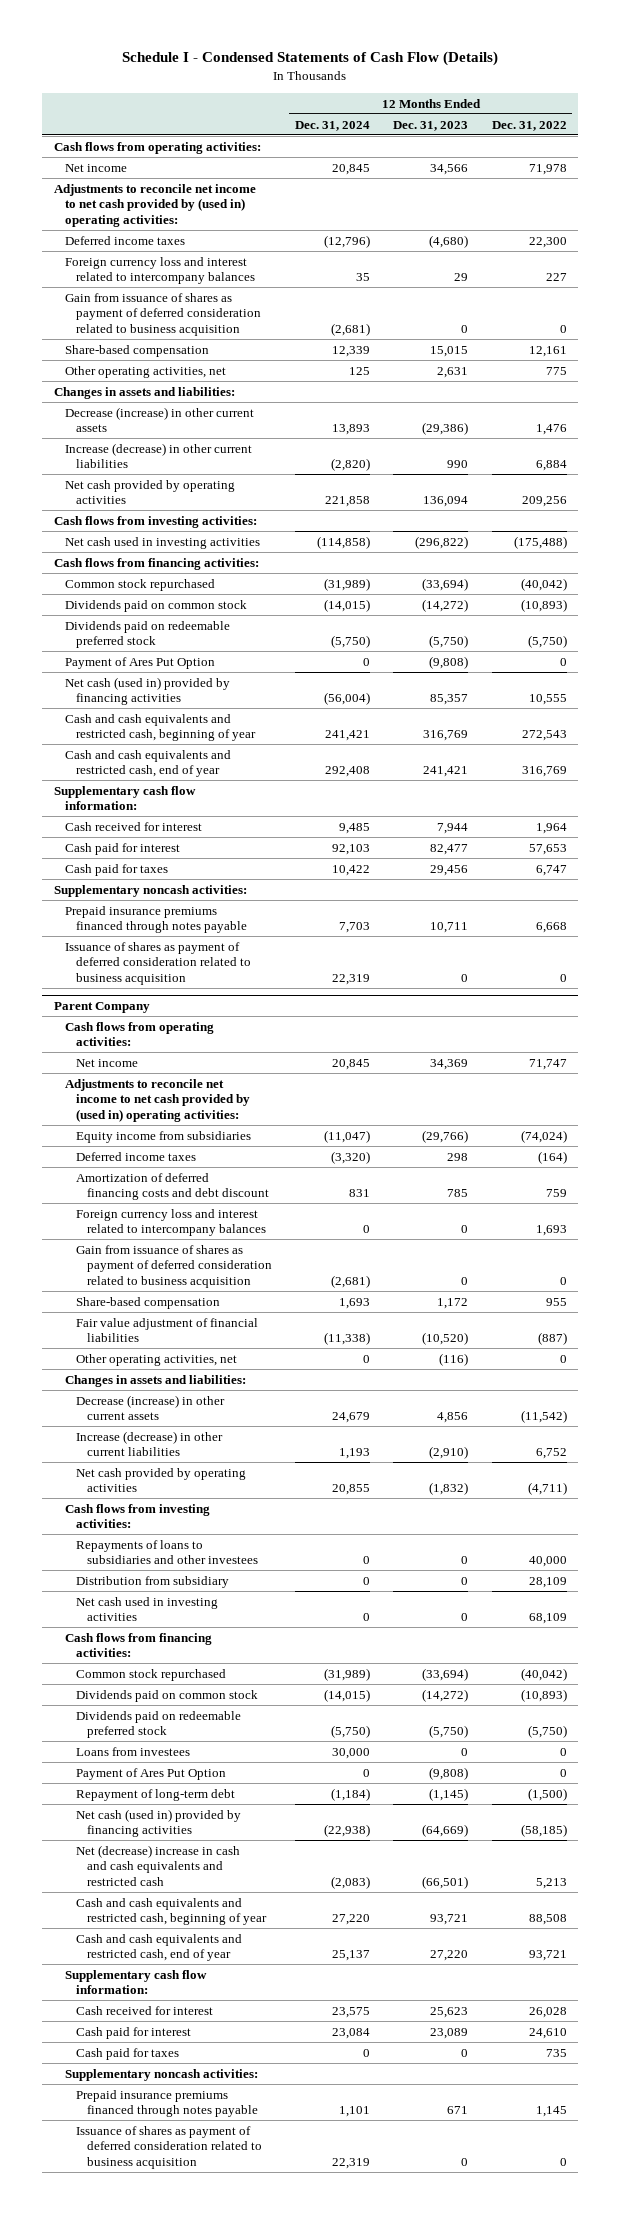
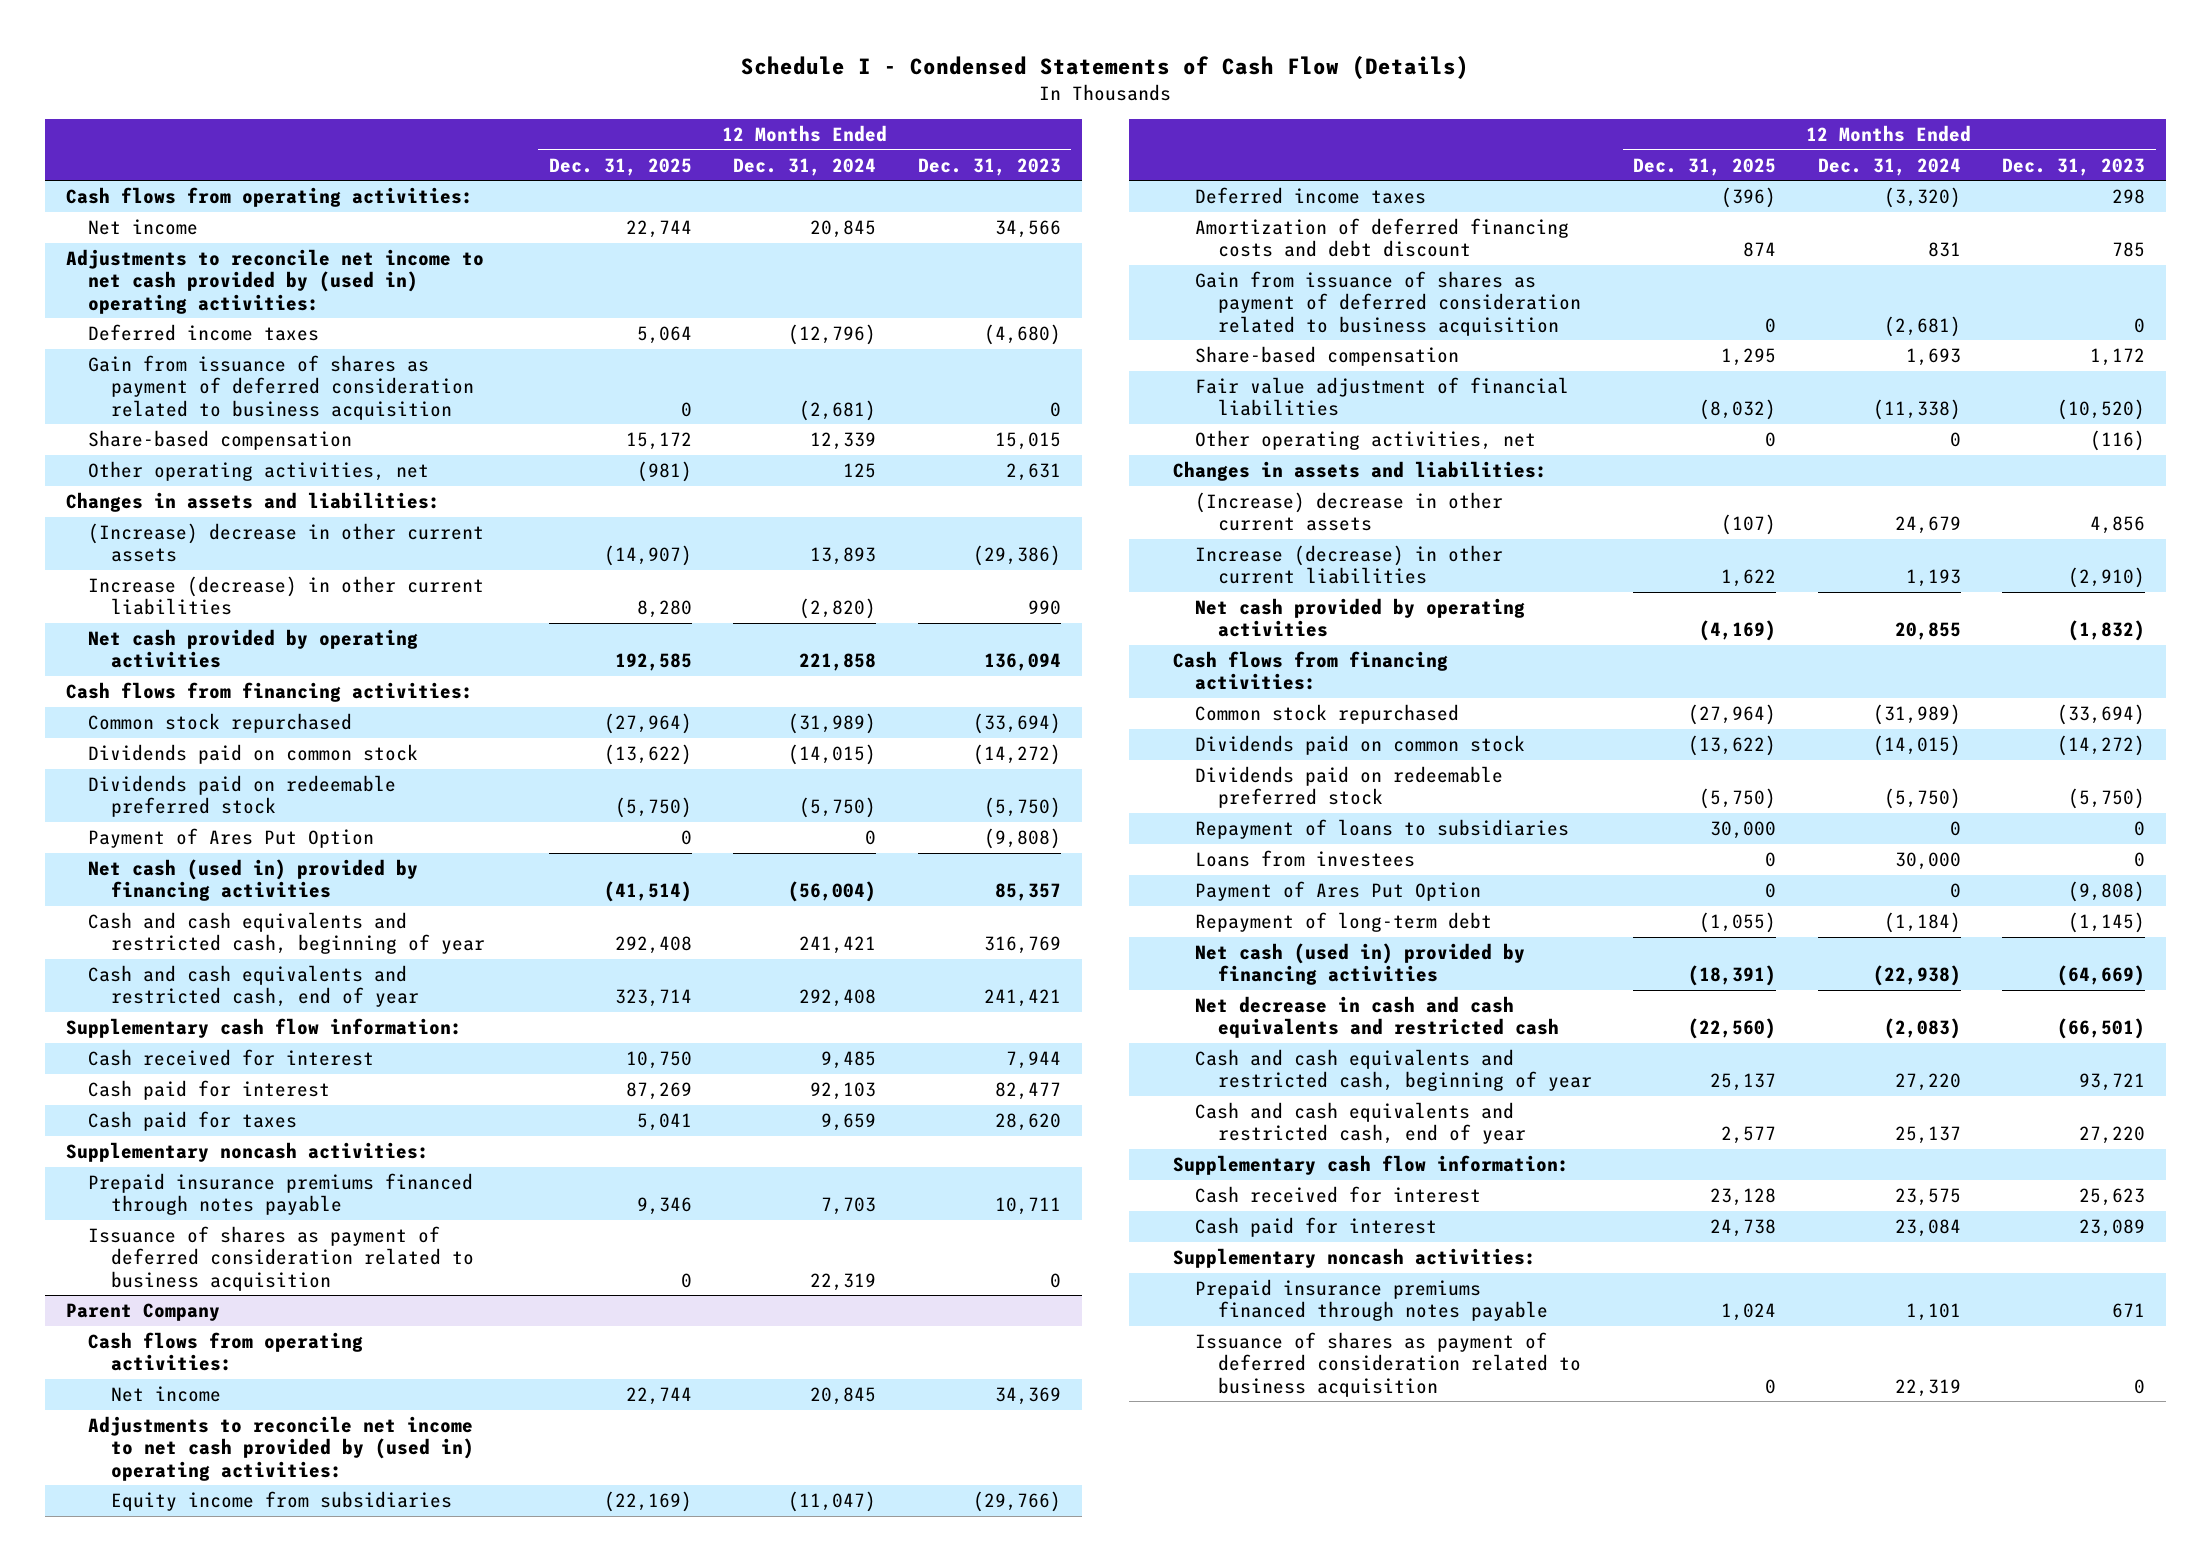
- | 12 Months Ended Dec. 31, 2024 | 12 Months Ended Dec. 31, 2023 | 12 Months Ended Dec. 31, 2022
+ | 12 Months Ended Dec. 31, 2025 | 12 Months Ended Dec. 31, 2024 | 12 Months Ended Dec. 31, 2023
- Foreign currency loss and interest related to intercompany balances | 35 | 29 | 227
- Decrease (increase) in other current assets | 13,893 | (29,386) | 1,476
+ (Increase) decrease in other current assets | (14,907) | 13,893 | (29,386)
- Cash flows from investing activities:
- Net cash used in investing activities | (114,858) | (296,822) | (175,488)
- Cash paid for taxes | 10,422 | 29,456 | 6,747
+ Cash paid for taxes | 5,041 | 9,659 | 28,620
@ Parent Company
- Foreign currency loss and interest related to intercompany balances | 0 | 0 | 1,693
- Decrease (increase) in other current assets | 24,679 | 4,856 | (11,542)
+ (Increase) decrease in other current assets | (107) | 24,679 | 4,856
- Cash flows from investing activities:
- Repayments of loans to subsidiaries and other investees | 0 | 0 | 40,000
- Distribution from subsidiary | 0 | 0 | 28,109
- Net cash used in investing activities | 0 | 0 | 68,109
+ Repayment of loans to subsidiaries | 30,000 | 0 | 0
- Net (decrease) increase in cash and cash equivalents and restricted cash | (2,083) | (66,501) | 5,213
+ Net decrease in cash and cash equivalents and restricted cash | (22,560) | (2,083) | (66,501)
- Cash paid for taxes | 0 | 0 | 735

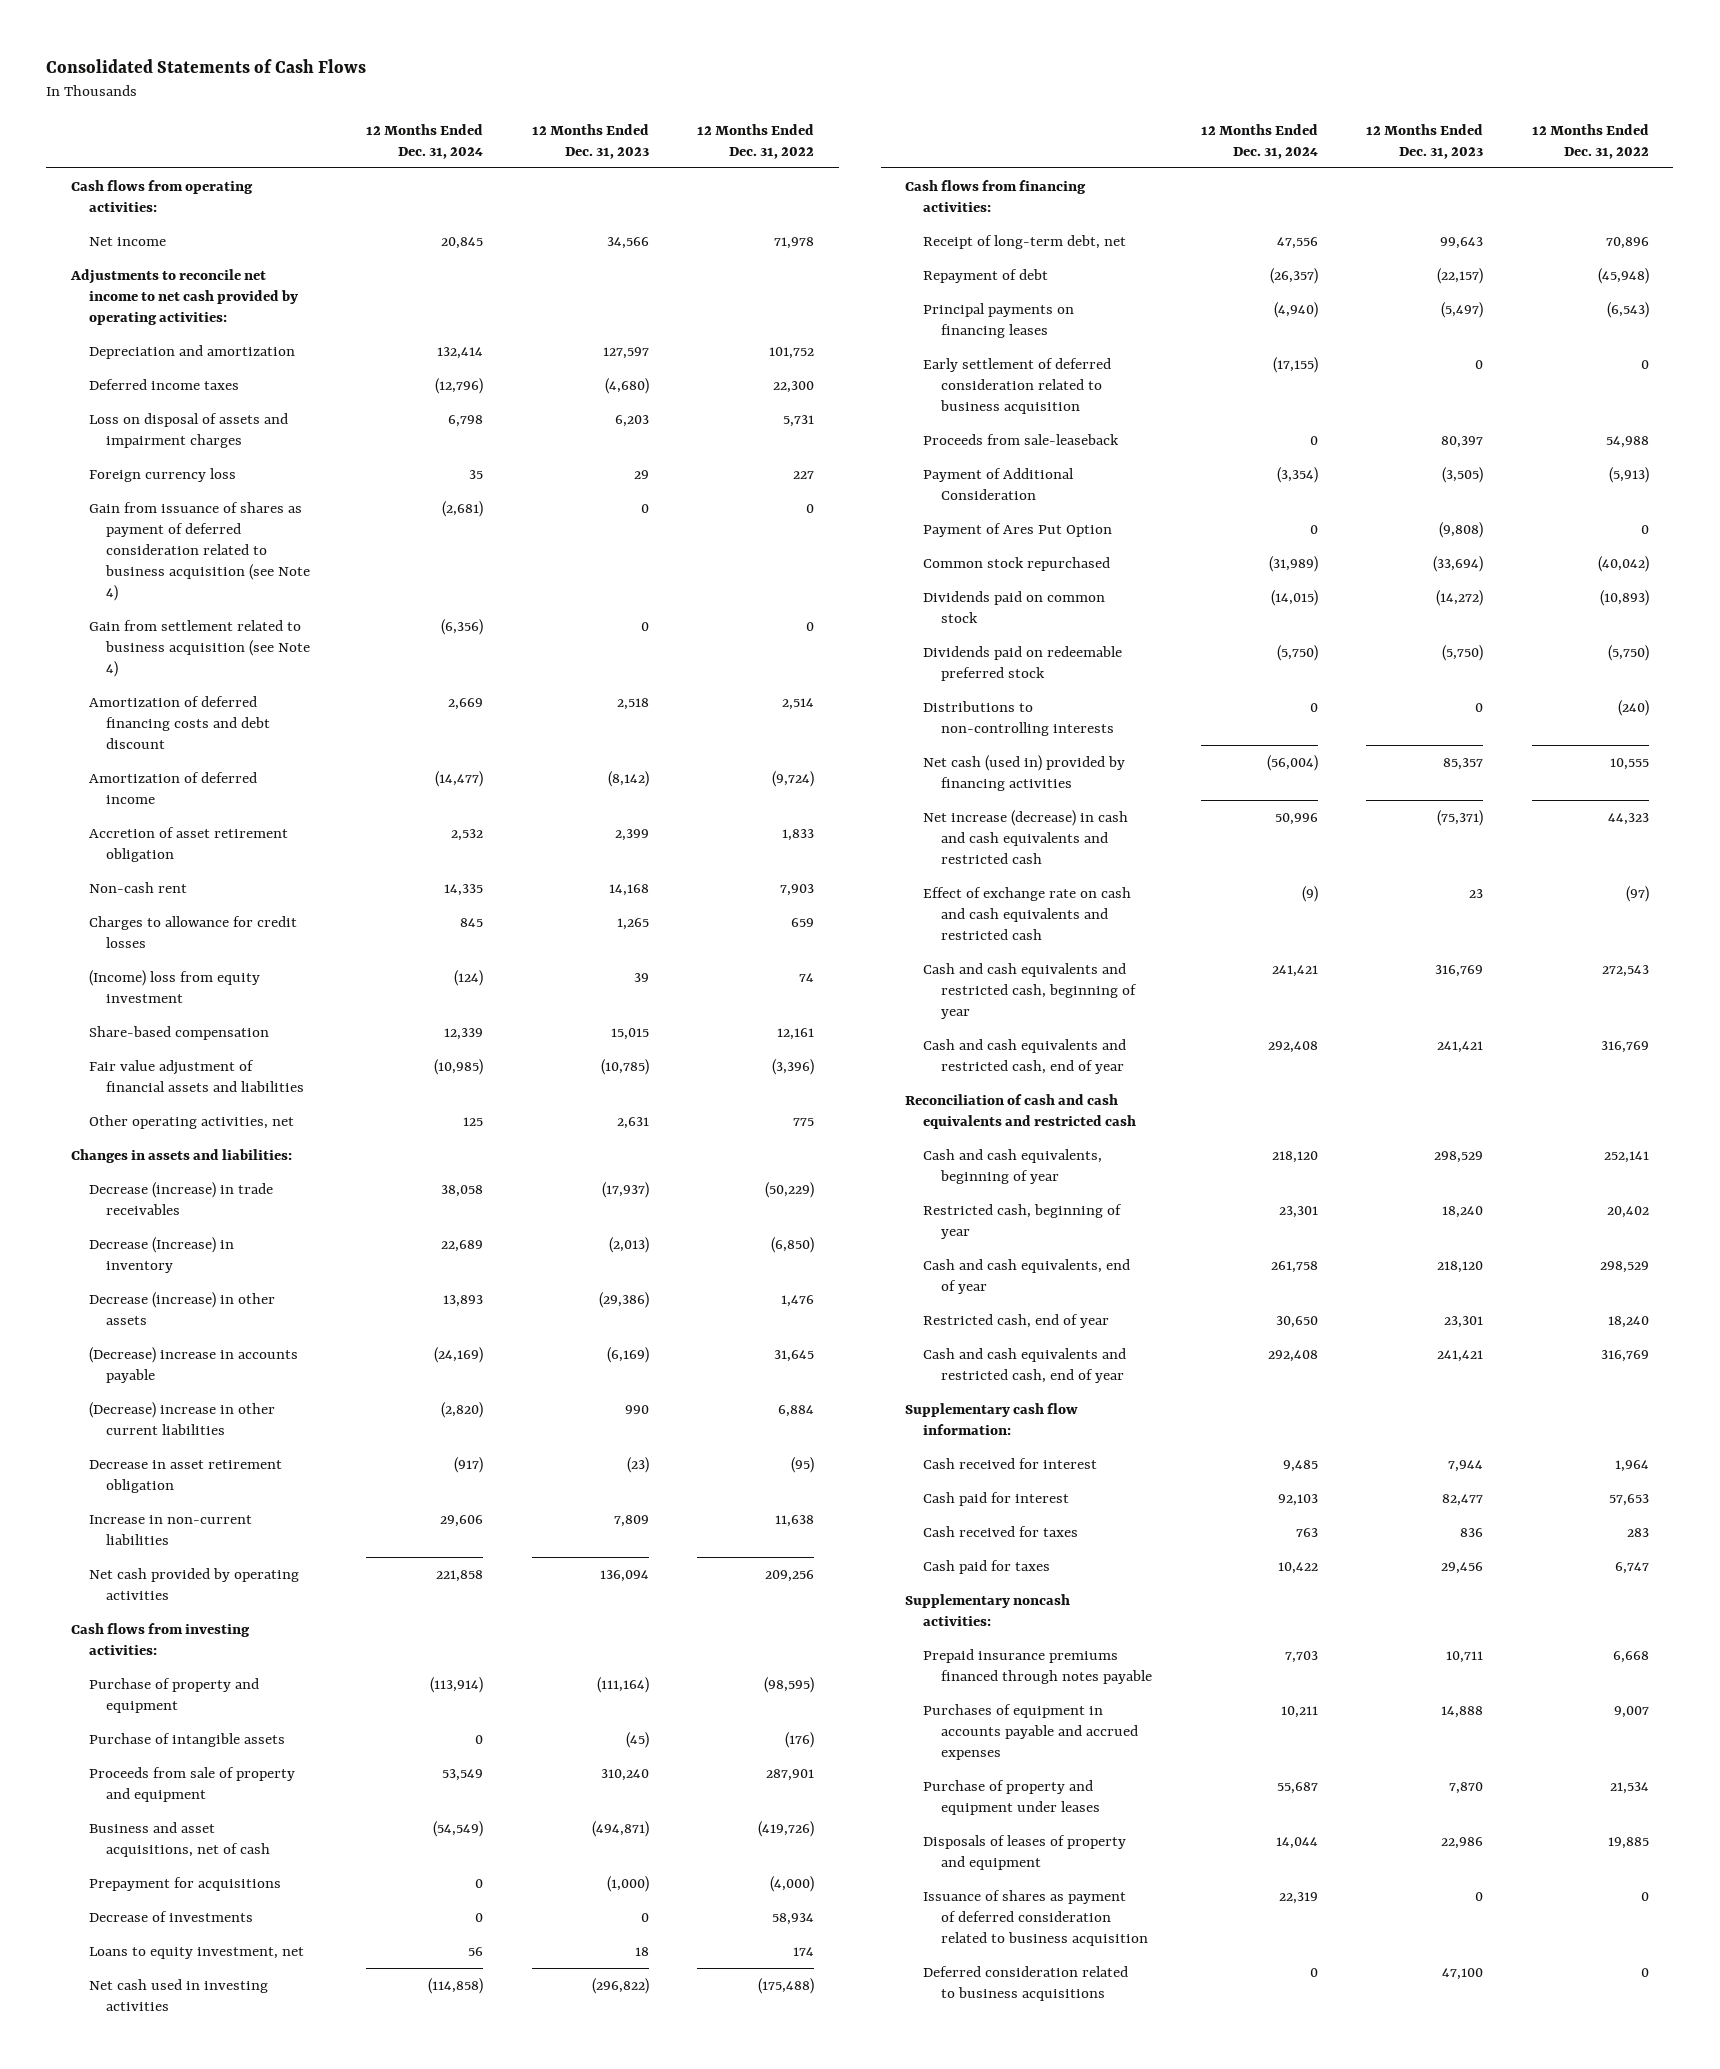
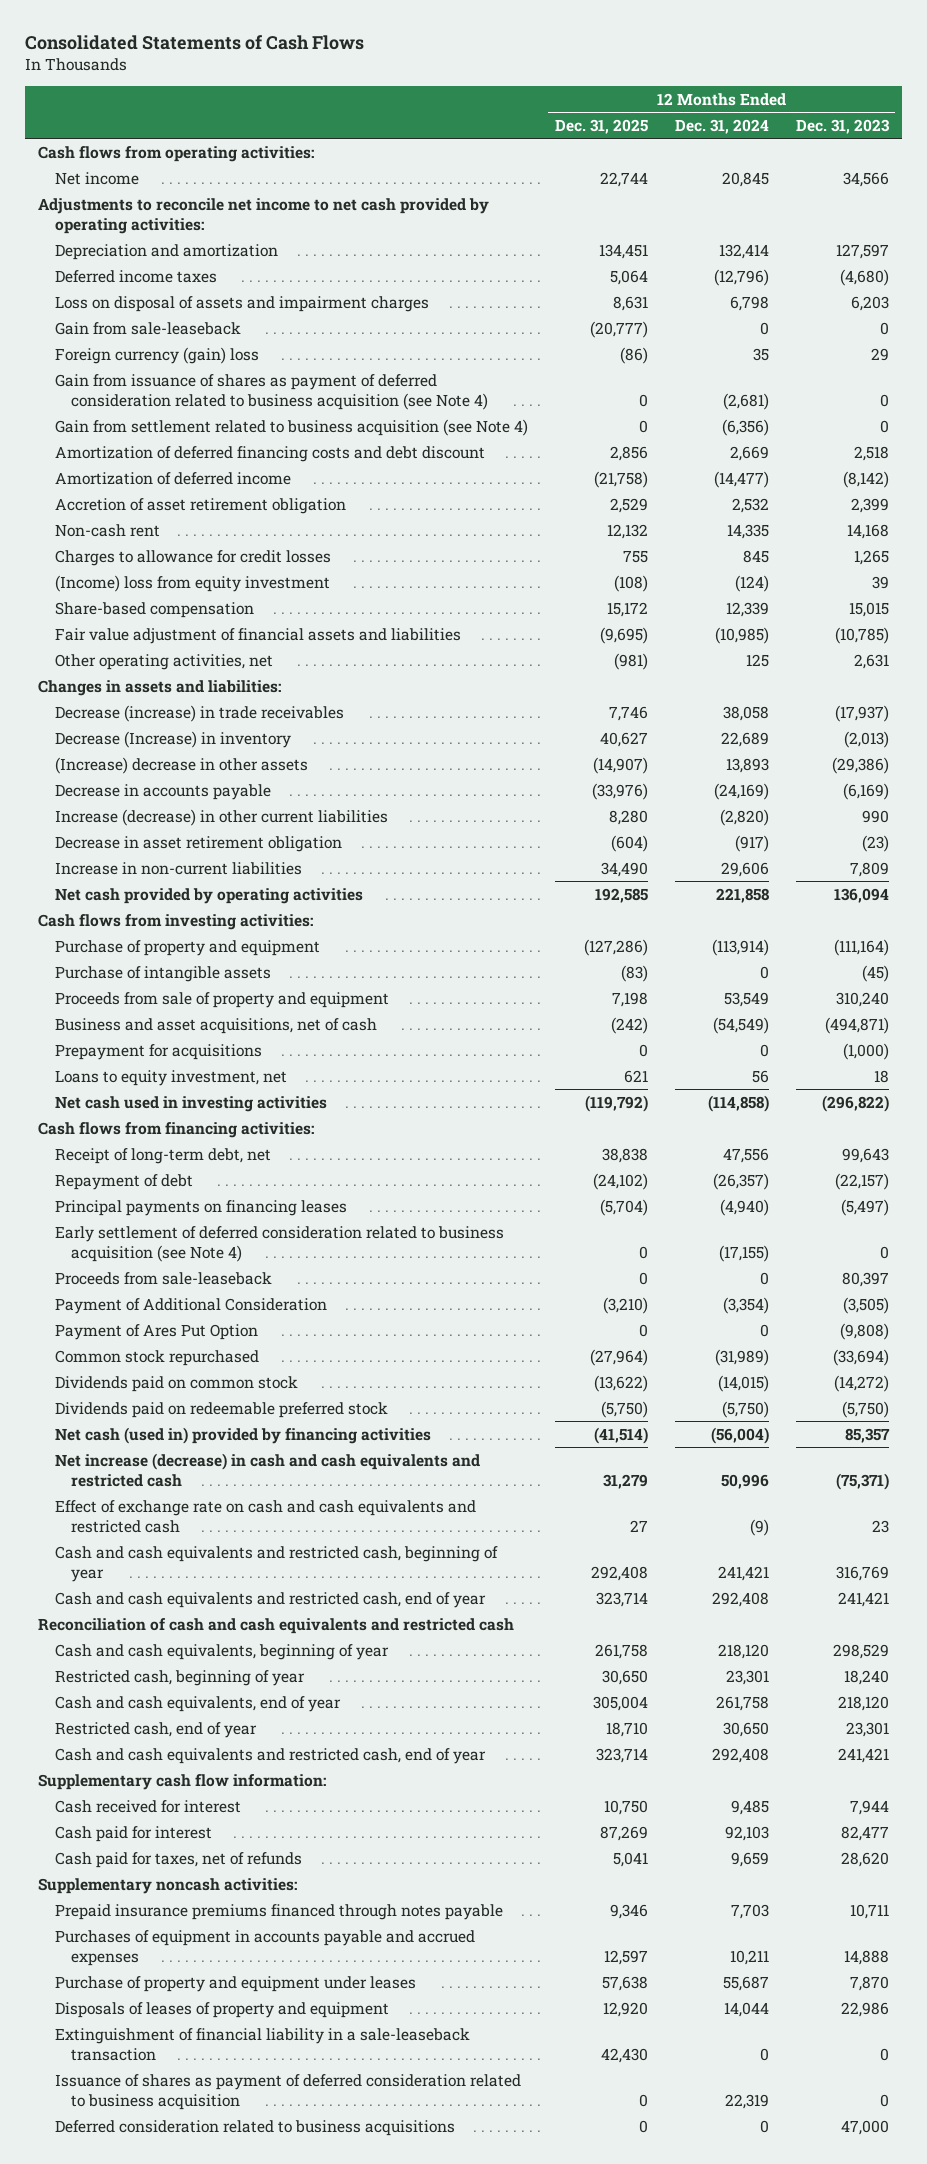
- | 12 Months Ended Dec. 31, 2024 | 12 Months Ended Dec. 31, 2023 | 12 Months Ended Dec. 31, 2022
+ | 12 Months Ended Dec. 31, 2025 | 12 Months Ended Dec. 31, 2024 | 12 Months Ended Dec. 31, 2023
- Foreign currency loss | 35 | 29 | 227
+ Gain from sale-leaseback | (20,777) | 0 | 0
+ Foreign currency (gain) loss | (86) | 35 | 29
- Decrease (increase) in other assets | 13,893 | (29,386) | 1,476
- (Decrease) increase in accounts payable | (24,169) | (6,169) | 31,645
- (Decrease) increase in other current liabilities | (2,820) | 990 | 6,884
+ (Increase) decrease in other assets | (14,907) | 13,893 | (29,386)
+ Decrease in accounts payable | (33,976) | (24,169) | (6,169)
+ Increase (decrease) in other current liabilities | 8,280 | (2,820) | 990
- Decrease of investments | 0 | 0 | 58,934
- Early settlement of deferred consideration related to business acquisition | (17,155) | 0 | 0
+ Early settlement of deferred consideration related to business acquisition (see Note 4) | 0 | (17,155) | 0
- Distributions to non-controlling interests | 0 | 0 | (240)
- Cash received for taxes | 763 | 836 | 283
- Cash paid for taxes | 10,422 | 29,456 | 6,747
+ Cash paid for taxes, net of refunds | 5,041 | 9,659 | 28,620
+ Extinguishment of financial liability in a sale-leaseback transaction | 42,430 | 0 | 0
- Deferred consideration related to business acquisitions | 0 | 47,100 | 0
+ Deferred consideration related to business acquisitions | 0 | 0 | 47,000

